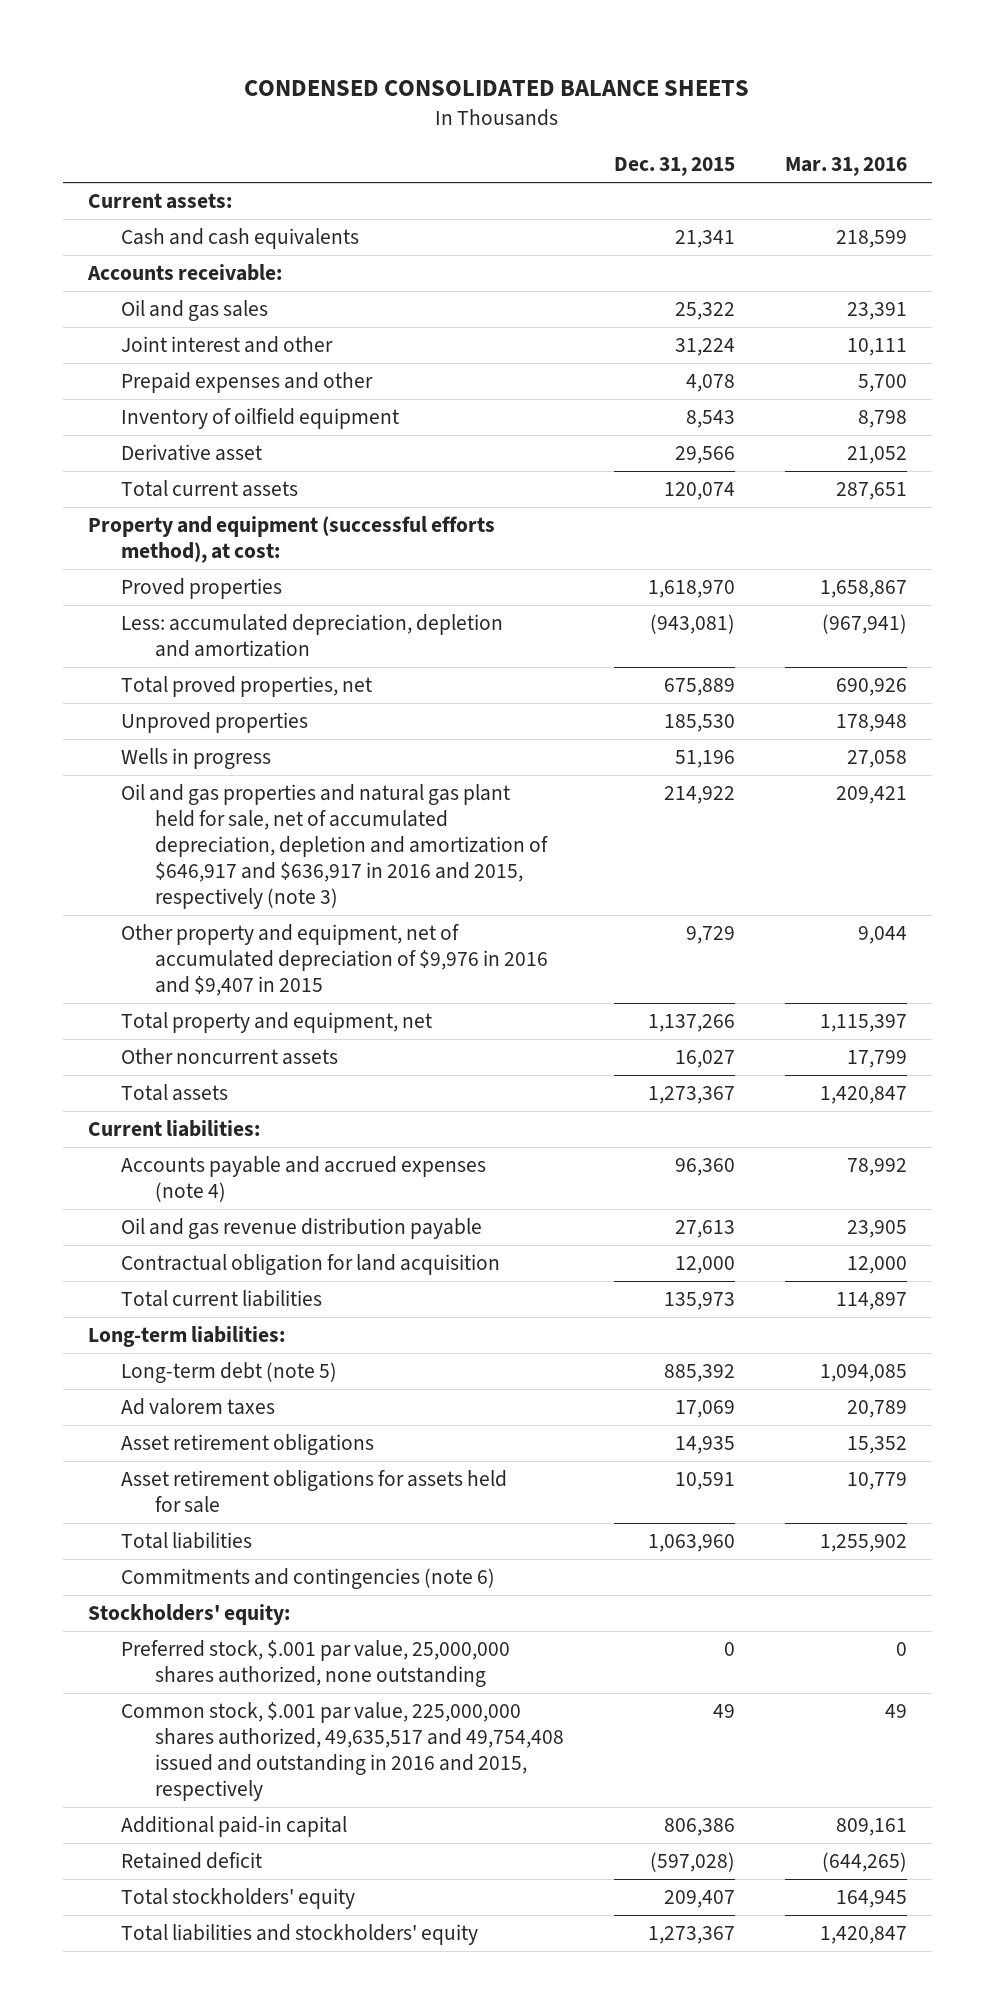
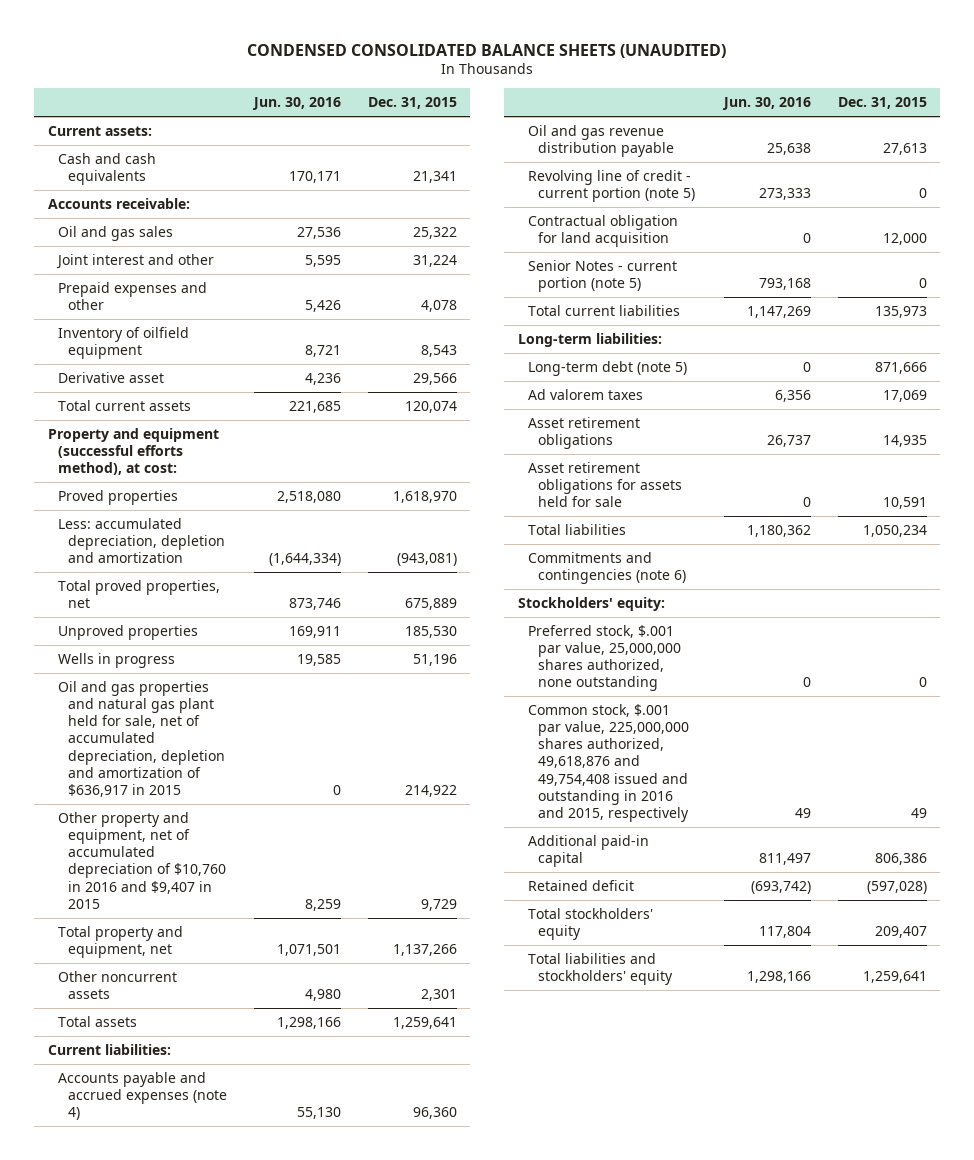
- CONDENSED CONSOLIDATED BALANCE SHEETS
+ CONDENSED CONSOLIDATED BALANCE SHEETS (UNAUDITED)
- | Dec. 31, 2015 | Mar. 31, 2016
+ | Jun. 30, 2016 | Dec. 31, 2015
- Oil and gas properties and natural gas plant held for sale, net of accumulated depreciation, depletion and amortization of $646,917 and $636,917 in 2016 and 2015, respectively (note 3) | 214,922 | 209,421
- Other property and equipment, net of accumulated depreciation of $9,976 in 2016 and $9,407 in 2015 | 9,729 | 9,044
+ Oil and gas properties and natural gas plant held for sale, net of accumulated depreciation, depletion and amortization of $636,917 in 2015 | 0 | 214,922
+ Other property and equipment, net of accumulated depreciation of $10,760 in 2016 and $9,407 in 2015 | 8,259 | 9,729
- Other noncurrent assets | 16,027 | 17,799
- Total assets | 1,273,367 | 1,420,847
+ Other noncurrent assets | 4,980 | 2,301
+ Total assets | 1,298,166 | 1,259,641
+ Revolving line of credit - current portion (note 5) | 273,333 | 0
+ Senior Notes - current portion (note 5) | 793,168 | 0
- Long-term debt (note 5) | 885,392 | 1,094,085
+ Long-term debt (note 5) | 0 | 871,666
- Total liabilities | 1,063,960 | 1,255,902
+ Total liabilities | 1,180,362 | 1,050,234
- Common stock, $.001 par value, 225,000,000 shares authorized, 49,635,517 and 49,754,408 issued and outstanding in 2016 and 2015, respectively | 49 | 49
+ Common stock, $.001 par value, 225,000,000 shares authorized, 49,618,876 and 49,754,408 issued and outstanding in 2016 and 2015, respectively | 49 | 49
- Total liabilities and stockholders' equity | 1,273,367 | 1,420,847
+ Total liabilities and stockholders' equity | 1,298,166 | 1,259,641

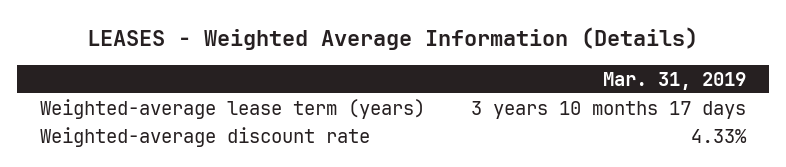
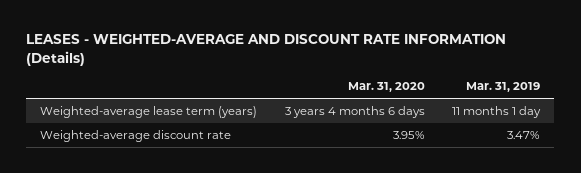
- LEASES - Weighted Average Information (Details)
+ LEASES - WEIGHTED-AVERAGE AND DISCOUNT RATE INFORMATION (Details)
- | Mar. 31, 2019
+ | Mar. 31, 2020 | Mar. 31, 2019
- Weighted-average lease term (years) | 3 years 10 months 17 days
- Weighted-average discount rate | 4.33%
+ Weighted-average lease term (years) | 3 years 4 months 6 days | 11 months 1 day
+ Weighted-average discount rate | 3.95% | 3.47%

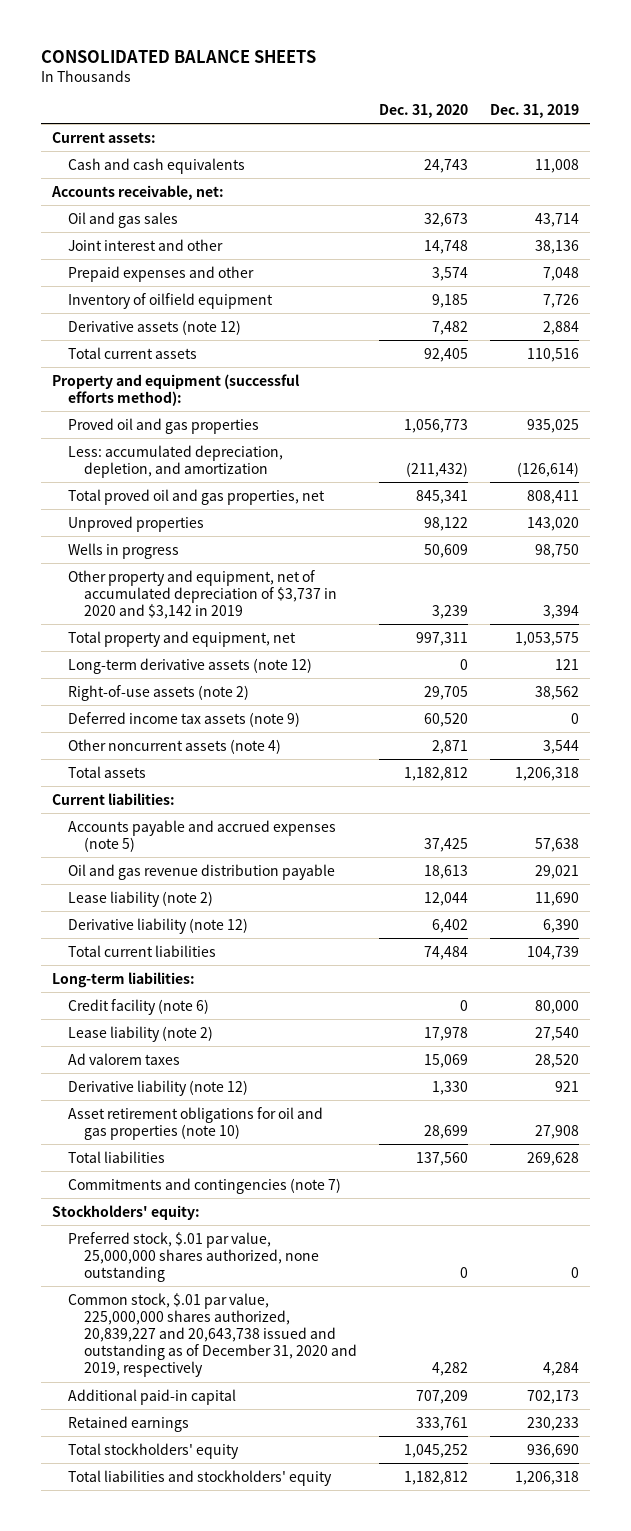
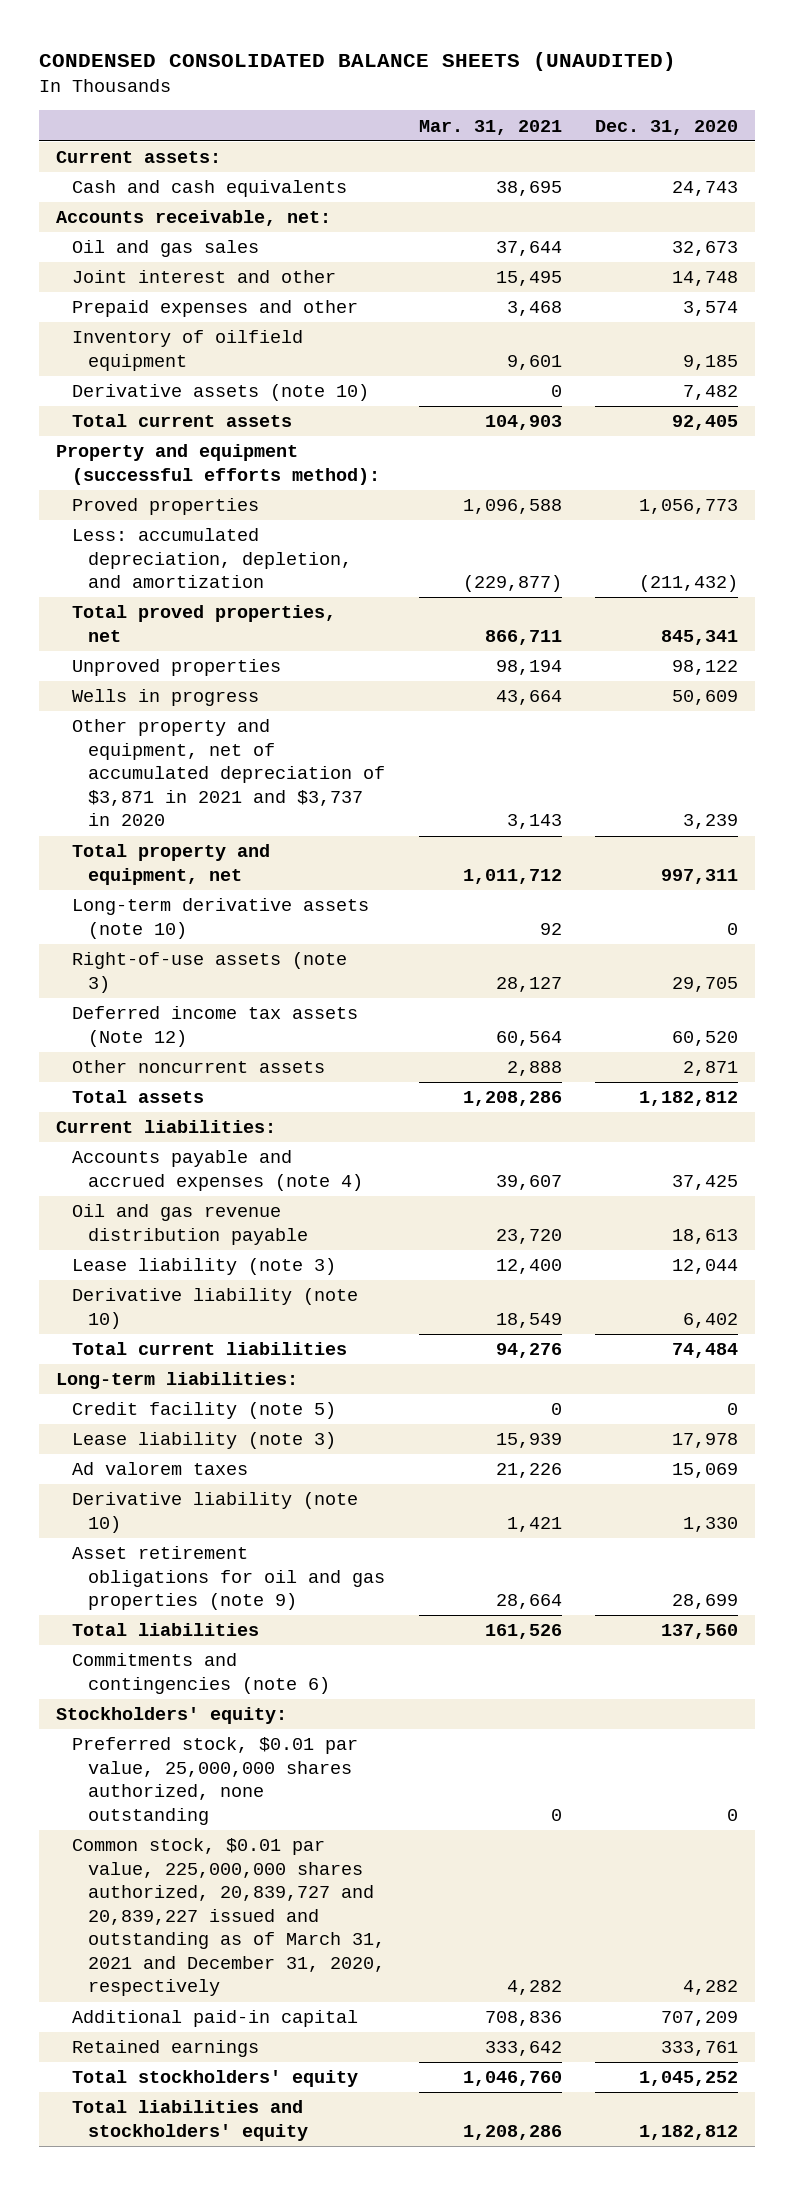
- CONSOLIDATED BALANCE SHEETS
+ CONDENSED CONSOLIDATED BALANCE SHEETS (UNAUDITED)
- | Dec. 31, 2020 | Dec. 31, 2019
+ | Mar. 31, 2021 | Dec. 31, 2020
- Derivative assets (note 12) | 7,482 | 2,884
+ Derivative assets (note 10) | 0 | 7,482
- Proved oil and gas properties | 1,056,773 | 935,025
+ Proved properties | 1,096,588 | 1,056,773
- Total proved oil and gas properties, net | 845,341 | 808,411
+ Total proved properties, net | 866,711 | 845,341
- Other property and equipment, net of accumulated depreciation of $3,737 in 2020 and $3,142 in 2019 | 3,239 | 3,394
+ Other property and equipment, net of accumulated depreciation of $3,871 in 2021 and $3,737 in 2020 | 3,143 | 3,239
- Long-term derivative assets (note 12) | 0 | 121
- Right-of-use assets (note 2) | 29,705 | 38,562
- Deferred income tax assets (note 9) | 60,520 | 0
- Other noncurrent assets (note 4) | 2,871 | 3,544
+ Long-term derivative assets (note 10) | 92 | 0
+ Right-of-use assets (note 3) | 28,127 | 29,705
+ Deferred income tax assets (Note 12) | 60,564 | 60,520
+ Other noncurrent assets | 2,888 | 2,871
- Accounts payable and accrued expenses (note 5) | 37,425 | 57,638
+ Accounts payable and accrued expenses (note 4) | 39,607 | 37,425
- Lease liability (note 2) | 12,044 | 11,690
- Derivative liability (note 12) | 6,402 | 6,390
+ Lease liability (note 3) | 12,400 | 12,044
+ Derivative liability (note 10) | 18,549 | 6,402
- Credit facility (note 6) | 0 | 80,000
- Lease liability (note 2) | 17,978 | 27,540
+ Credit facility (note 5) | 0 | 0
+ Lease liability (note 3) | 15,939 | 17,978
- Derivative liability (note 12) | 1,330 | 921
- Asset retirement obligations for oil and gas properties (note 10) | 28,699 | 27,908
+ Derivative liability (note 10) | 1,421 | 1,330
+ Asset retirement obligations for oil and gas properties (note 9) | 28,664 | 28,699
- Commitments and contingencies (note 7)
+ Commitments and contingencies (note 6)
- Preferred stock, $.01 par value, 25,000,000 shares authorized, none outstanding | 0 | 0
- Common stock, $.01 par value, 225,000,000 shares authorized, 20,839,227 and 20,643,738 issued and outstanding as of December 31, 2020 and 2019, respectively | 4,282 | 4,284
+ Preferred stock, $0.01 par value, 25,000,000 shares authorized, none outstanding | 0 | 0
+ Common stock, $0.01 par value, 225,000,000 shares authorized, 20,839,727 and 20,839,227 issued and outstanding as of March 31, 2021 and December 31, 2020, respectively | 4,282 | 4,282

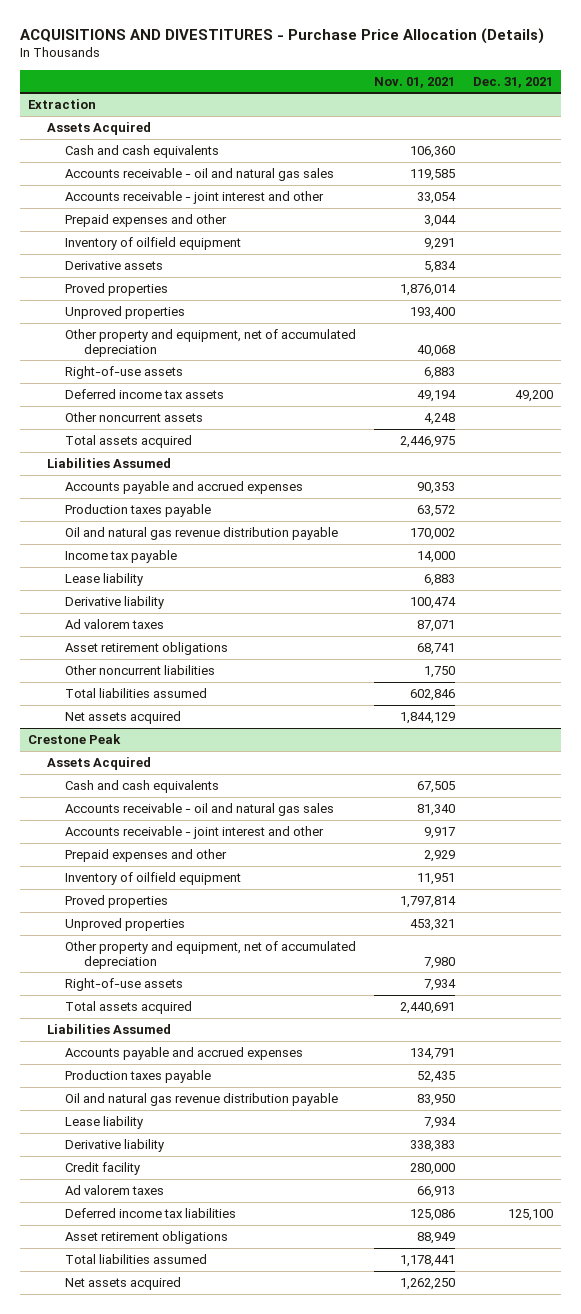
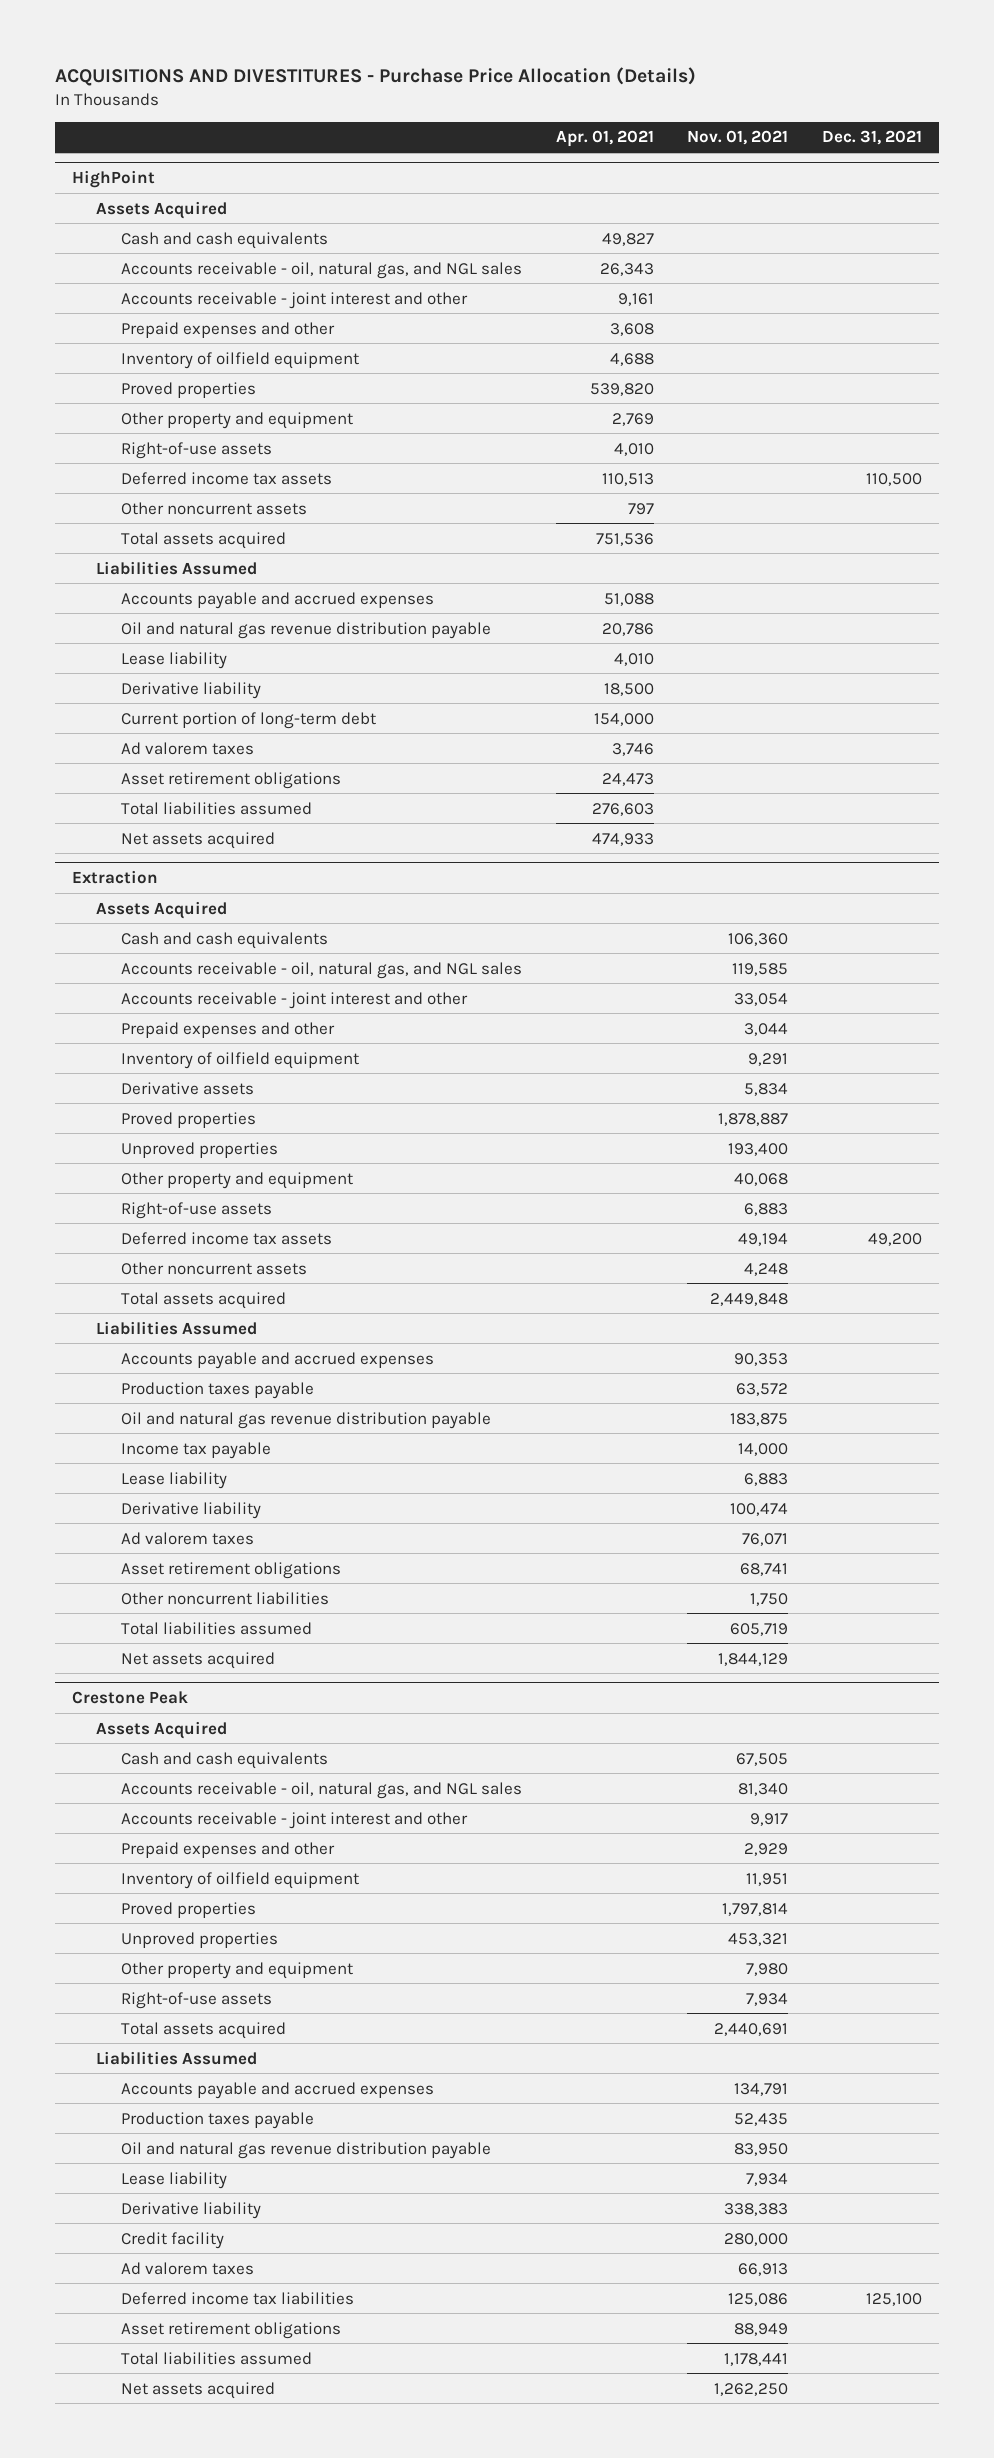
- | Nov. 01, 2021 | Dec. 31, 2021
+ | Apr. 01, 2021 | Nov. 01, 2021 | Dec. 31, 2021
+ HighPoint
+ Assets Acquired
+ Cash and cash equivalents | 49,827 | |
+ Accounts receivable - oil, natural gas, and NGL sales | 26,343 | |
+ Accounts receivable - joint interest and other | 9,161 | |
+ Prepaid expenses and other | 3,608 | |
+ Inventory of oilfield equipment | 4,688 | |
+ Proved properties | 539,820 | |
+ Other property and equipment | 2,769 | |
+ Right-of-use assets | 4,010 | |
+ Deferred income tax assets | 110,513 | | 110,500
+ Other noncurrent assets | 797 | |
+ Total assets acquired | 751,536 | |
+ Liabilities Assumed
+ Accounts payable and accrued expenses | 51,088 | |
+ Oil and natural gas revenue distribution payable | 20,786 | |
+ Lease liability | 4,010 | |
+ Derivative liability | 18,500 | |
+ Current portion of long-term debt | 154,000 | |
+ Ad valorem taxes | 3,746 | |
+ Asset retirement obligations | 24,473 | |
+ Total liabilities assumed | 276,603 | |
+ Net assets acquired | 474,933 | |
@ Extraction
- Accounts receivable - oil and natural gas sales | 119,585 |
+ Accounts receivable - oil, natural gas, and NGL sales | | 119,585 |
- Proved properties | 1,876,014 |
+ Proved properties | | 1,878,887 |
- Other property and equipment, net of accumulated depreciation | 40,068 |
+ Other property and equipment | | 40,068 |
- Total assets acquired | 2,446,975 |
+ Total assets acquired | | 2,449,848 |
- Oil and natural gas revenue distribution payable | 170,002 |
+ Oil and natural gas revenue distribution payable | | 183,875 |
- Ad valorem taxes | 87,071 |
+ Ad valorem taxes | | 76,071 |
- Total liabilities assumed | 602,846 |
+ Total liabilities assumed | | 605,719 |
@ Crestone Peak
- Accounts receivable - oil and natural gas sales | 81,340 |
+ Accounts receivable - oil, natural gas, and NGL sales | | 81,340 |
- Other property and equipment, net of accumulated depreciation | 7,980 |
+ Other property and equipment | | 7,980 |

